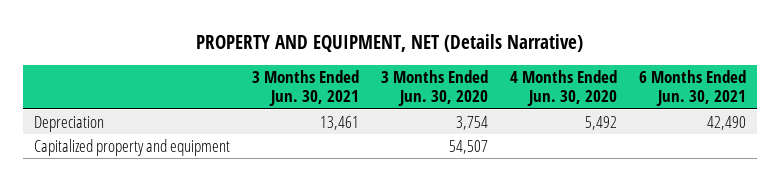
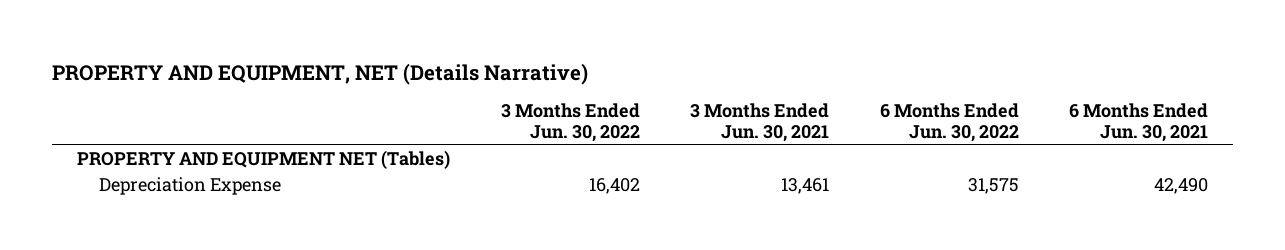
- | 3 Months Ended Jun. 30, 2021 | 3 Months Ended Jun. 30, 2020 | 4 Months Ended Jun. 30, 2020 | 6 Months Ended Jun. 30, 2021
+ | 3 Months Ended Jun. 30, 2022 | 3 Months Ended Jun. 30, 2021 | 6 Months Ended Jun. 30, 2022 | 6 Months Ended Jun. 30, 2021
- Depreciation | 13,461 | 3,754 | 5,492 | 42,490
- Capitalized property and equipment | | 54,507 | |
+ PROPERTY AND EQUIPMENT NET (Tables)
+ Depreciation Expense | 16,402 | 13,461 | 31,575 | 42,490

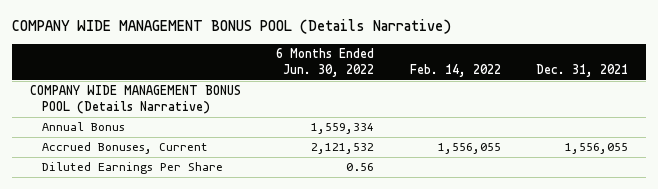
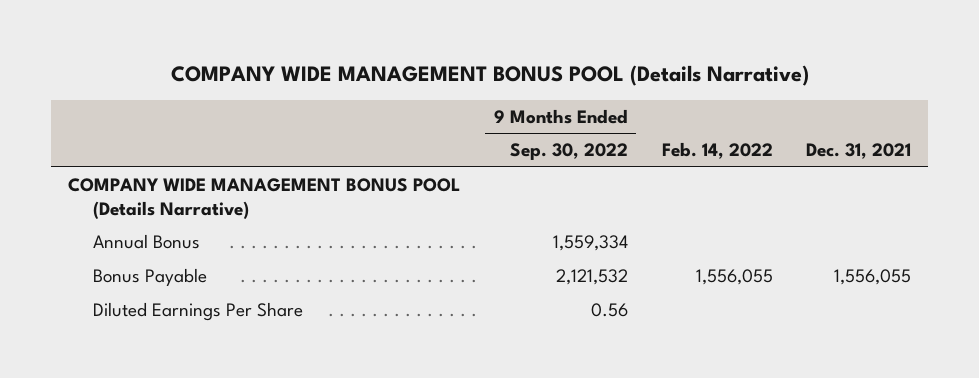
- | 6 Months Ended Jun. 30, 2022 | Feb. 14, 2022 | Dec. 31, 2021
+ | 9 Months Ended Sep. 30, 2022 | Feb. 14, 2022 | Dec. 31, 2021
- Accrued Bonuses, Current | 2,121,532 | 1,556,055 | 1,556,055
+ Bonus Payable | 2,121,532 | 1,556,055 | 1,556,055

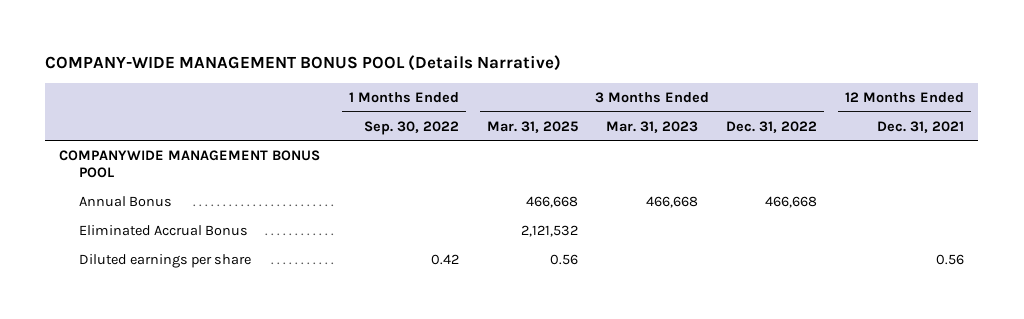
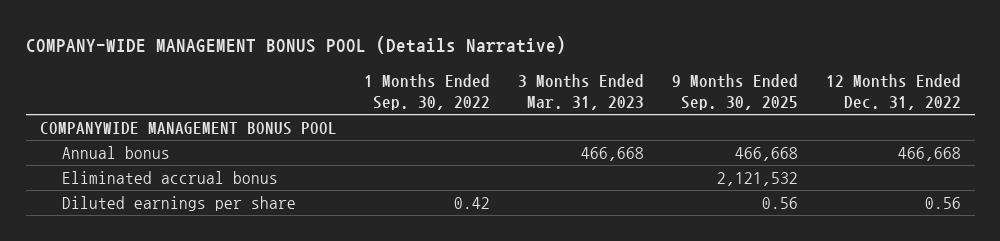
- | 1 Months Ended Sep. 30, 2022 | 3 Months Ended Mar. 31, 2025 | 3 Months Ended Mar. 31, 2023 | 3 Months Ended Dec. 31, 2022 | 12 Months Ended Dec. 31, 2021
+ | 1 Months Ended Sep. 30, 2022 | 3 Months Ended Mar. 31, 2023 | 9 Months Ended Sep. 30, 2025 | 12 Months Ended Dec. 31, 2022
- Annual Bonus | | 466,668 | 466,668 | 466,668 |
- Eliminated Accrual Bonus | | 2,121,532 | | |
+ Annual bonus | | 466,668 | 466,668 | 466,668
+ Eliminated accrual bonus | | | 2,121,532 |

